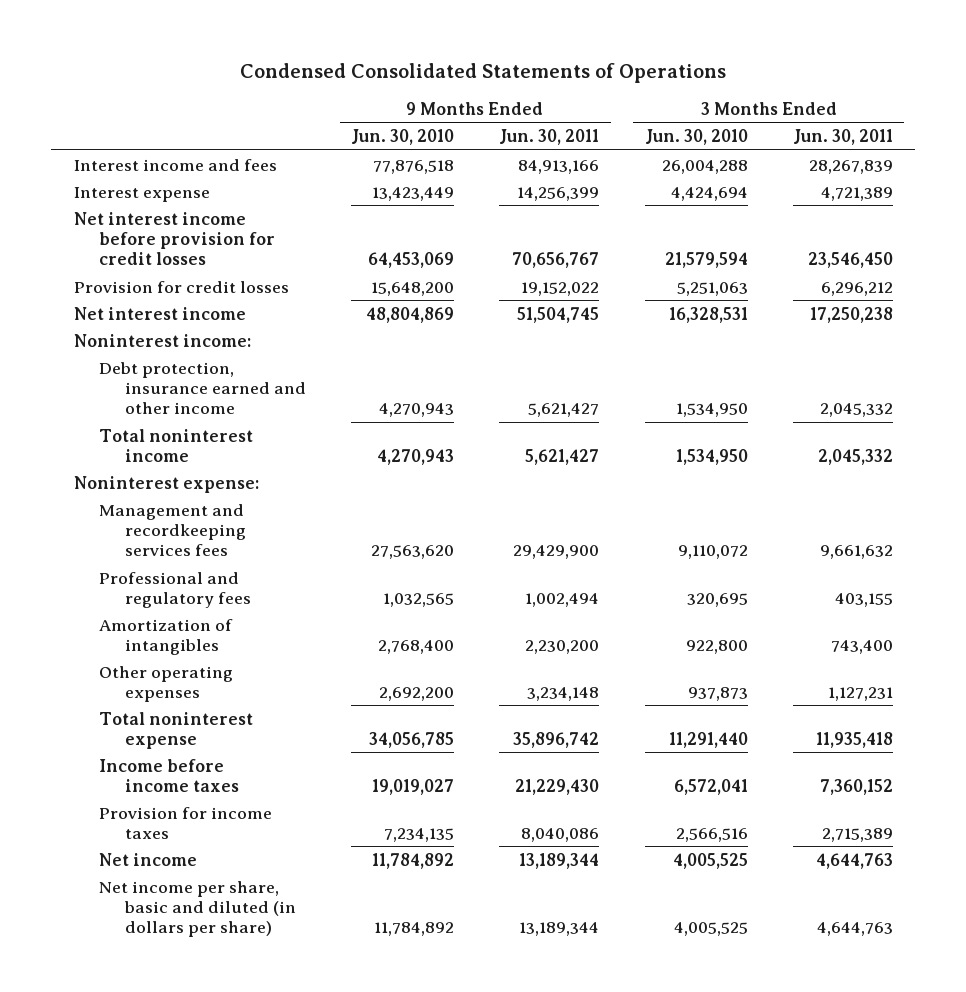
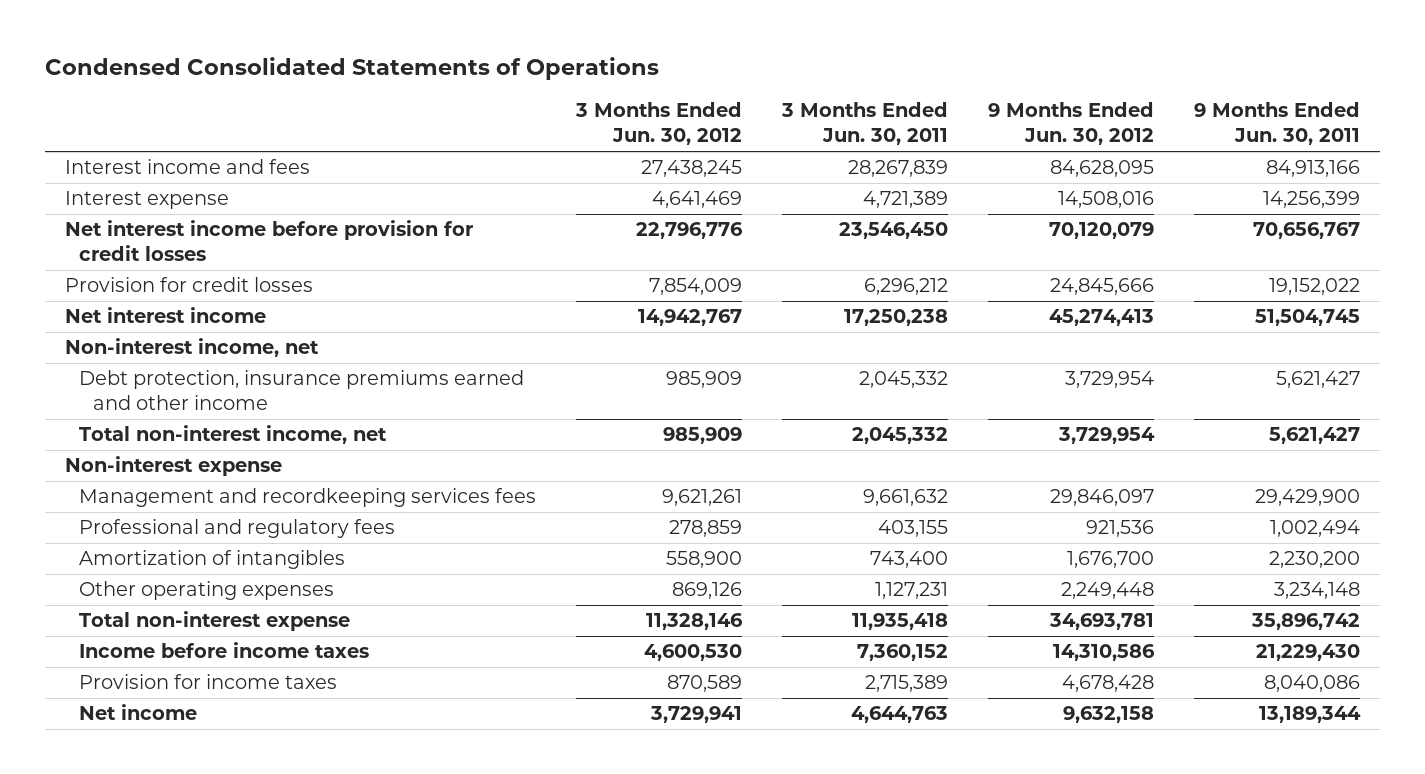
- | 9 Months Ended Jun. 30, 2010 | 9 Months Ended Jun. 30, 2011 | 3 Months Ended Jun. 30, 2010 | 3 Months Ended Jun. 30, 2011
+ | 3 Months Ended Jun. 30, 2012 | 3 Months Ended Jun. 30, 2011 | 9 Months Ended Jun. 30, 2012 | 9 Months Ended Jun. 30, 2011
- Noninterest income:
- Debt protection, insurance earned and other income | 4,270,943 | 5,621,427 | 1,534,950 | 2,045,332
- Total noninterest income | 4,270,943 | 5,621,427 | 1,534,950 | 2,045,332
- Noninterest expense:
+ Non-interest income, net
+ Debt protection, insurance premiums earned and other income | 985,909 | 2,045,332 | 3,729,954 | 5,621,427
+ Total non-interest income, net | 985,909 | 2,045,332 | 3,729,954 | 5,621,427
+ Non-interest expense
- Total noninterest expense | 34,056,785 | 35,896,742 | 11,291,440 | 11,935,418
+ Total non-interest expense | 11,328,146 | 11,935,418 | 34,693,781 | 35,896,742
- Net income per share, basic and diluted (in dollars per share) | 11,784,892 | 13,189,344 | 4,005,525 | 4,644,763

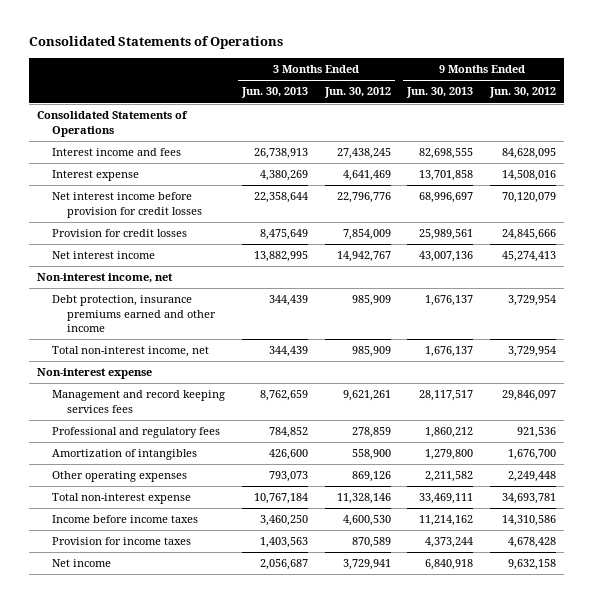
- Condensed Consolidated Statements of Operations
+ Consolidated Statements of Operations
- | 3 Months Ended Jun. 30, 2012 | 3 Months Ended Jun. 30, 2011 | 9 Months Ended Jun. 30, 2012 | 9 Months Ended Jun. 30, 2011
+ | 3 Months Ended Jun. 30, 2013 | 3 Months Ended Jun. 30, 2012 | 9 Months Ended Jun. 30, 2013 | 9 Months Ended Jun. 30, 2012
+ Consolidated Statements of Operations
- Management and recordkeeping services fees | 9,621,261 | 9,661,632 | 29,846,097 | 29,429,900
+ Management and record keeping services fees | 8,762,659 | 9,621,261 | 28,117,517 | 29,846,097

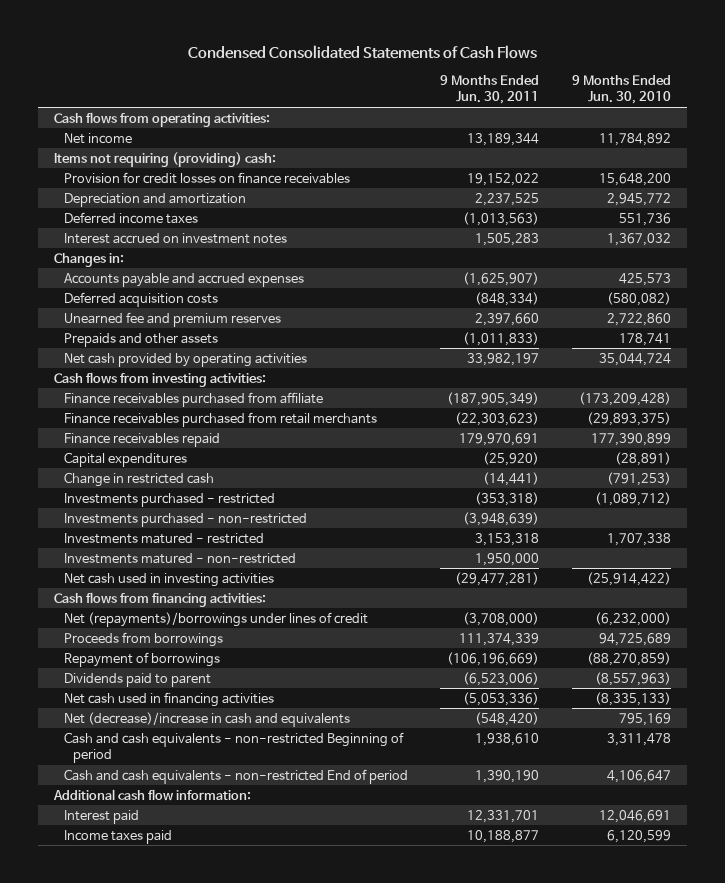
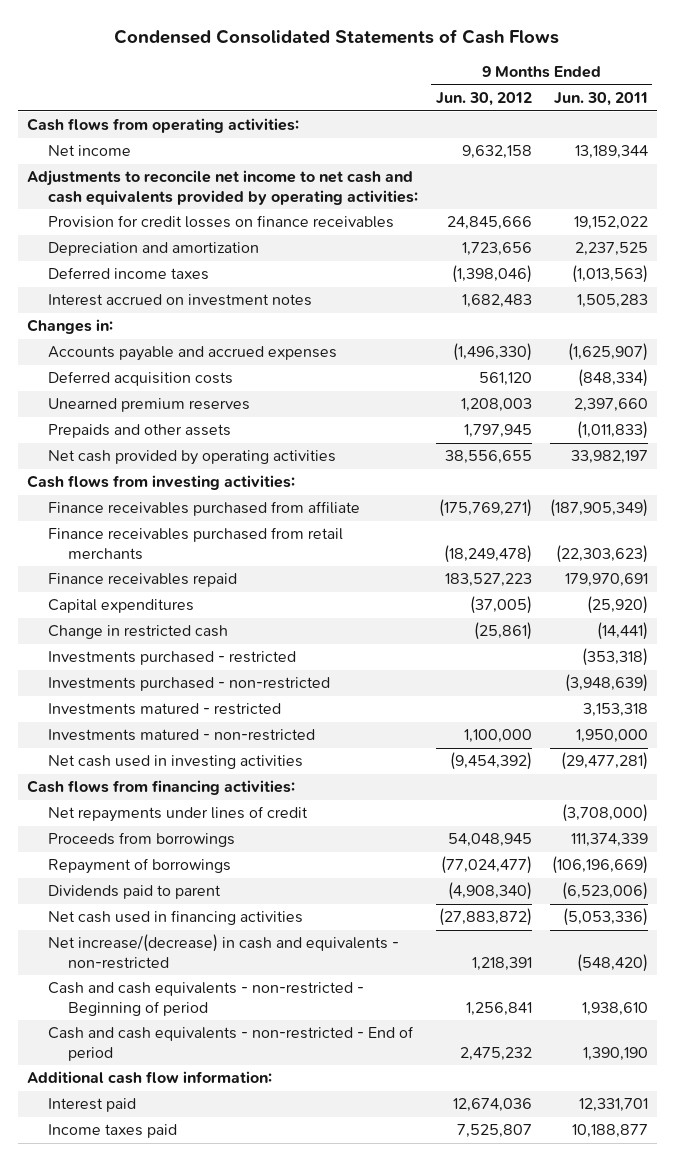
- | 9 Months Ended Jun. 30, 2011 | 9 Months Ended Jun. 30, 2010
+ | 9 Months Ended Jun. 30, 2012 | 9 Months Ended Jun. 30, 2011
- Items not requiring (providing) cash:
+ Adjustments to reconcile net income to net cash and cash equivalents provided by operating activities:
- Unearned fee and premium reserves | 2,397,660 | 2,722,860
+ Unearned premium reserves | 1,208,003 | 2,397,660
- Net (repayments)/borrowings under lines of credit | (3,708,000) | (6,232,000)
+ Net repayments under lines of credit | | (3,708,000)
- Net (decrease)/increase in cash and equivalents | (548,420) | 795,169
- Cash and cash equivalents - non-restricted Beginning of period | 1,938,610 | 3,311,478
- Cash and cash equivalents - non-restricted End of period | 1,390,190 | 4,106,647
+ Net increase/(decrease) in cash and equivalents - non-restricted | 1,218,391 | (548,420)
+ Cash and cash equivalents - non-restricted - Beginning of period | 1,256,841 | 1,938,610
+ Cash and cash equivalents - non-restricted - End of period | 2,475,232 | 1,390,190

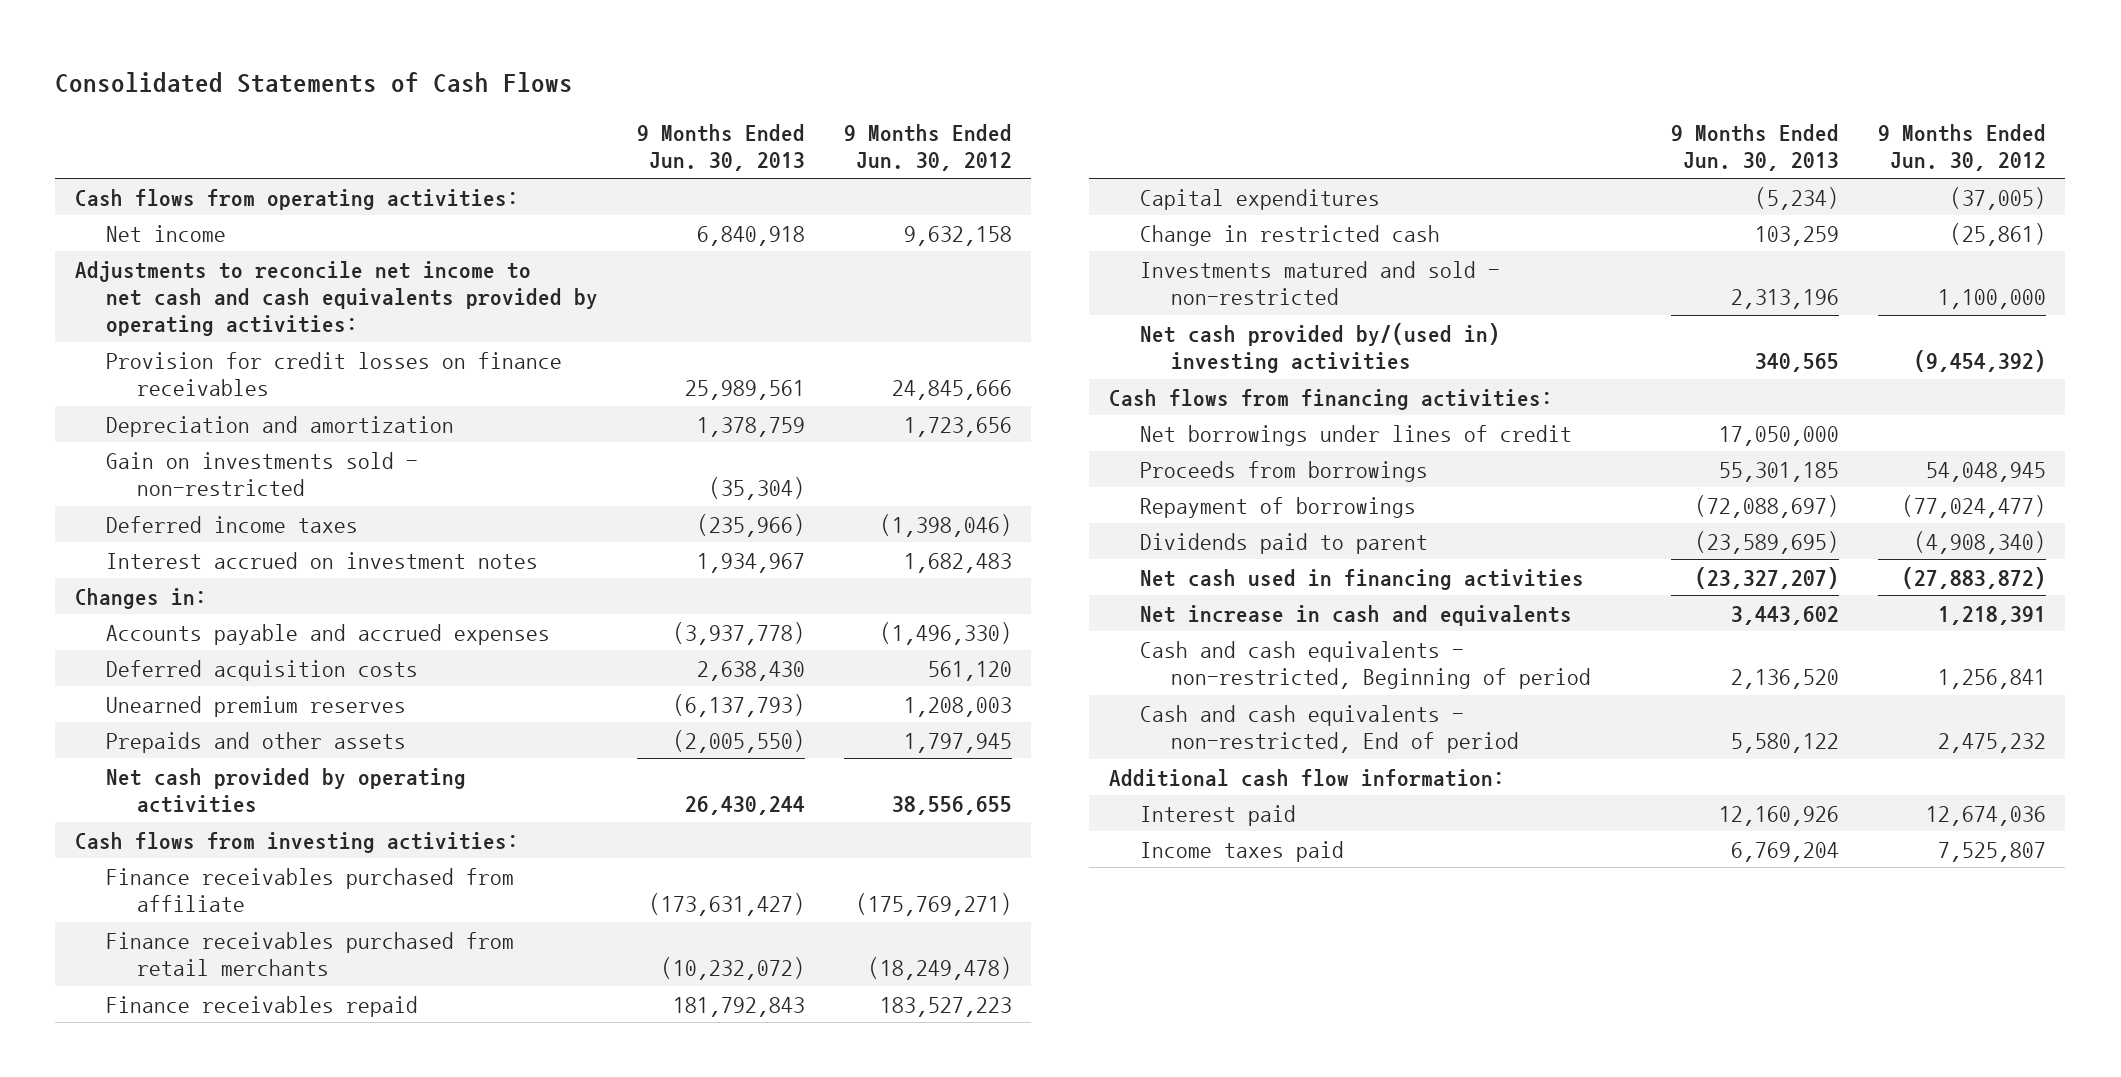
- Condensed Consolidated Statements of Cash Flows
+ Consolidated Statements of Cash Flows
- | 9 Months Ended Jun. 30, 2012 | 9 Months Ended Jun. 30, 2011
+ | 9 Months Ended Jun. 30, 2013 | 9 Months Ended Jun. 30, 2012
+ Gain on investments sold - non-restricted | (35,304) |
- Investments purchased - restricted | | (353,318)
- Investments purchased - non-restricted | | (3,948,639)
- Investments matured - restricted | | 3,153,318
- Investments matured - non-restricted | 1,100,000 | 1,950,000
- Net cash used in investing activities | (9,454,392) | (29,477,281)
+ Investments matured and sold - non-restricted | 2,313,196 | 1,100,000
+ Net cash provided by/(used in) investing activities | 340,565 | (9,454,392)
- Net repayments under lines of credit | | (3,708,000)
+ Net borrowings under lines of credit | 17,050,000 |
- Net increase/(decrease) in cash and equivalents - non-restricted | 1,218,391 | (548,420)
- Cash and cash equivalents - non-restricted - Beginning of period | 1,256,841 | 1,938,610
- Cash and cash equivalents - non-restricted - End of period | 2,475,232 | 1,390,190
+ Net increase in cash and equivalents | 3,443,602 | 1,218,391
+ Cash and cash equivalents - non-restricted, Beginning of period | 2,136,520 | 1,256,841
+ Cash and cash equivalents - non-restricted, End of period | 5,580,122 | 2,475,232

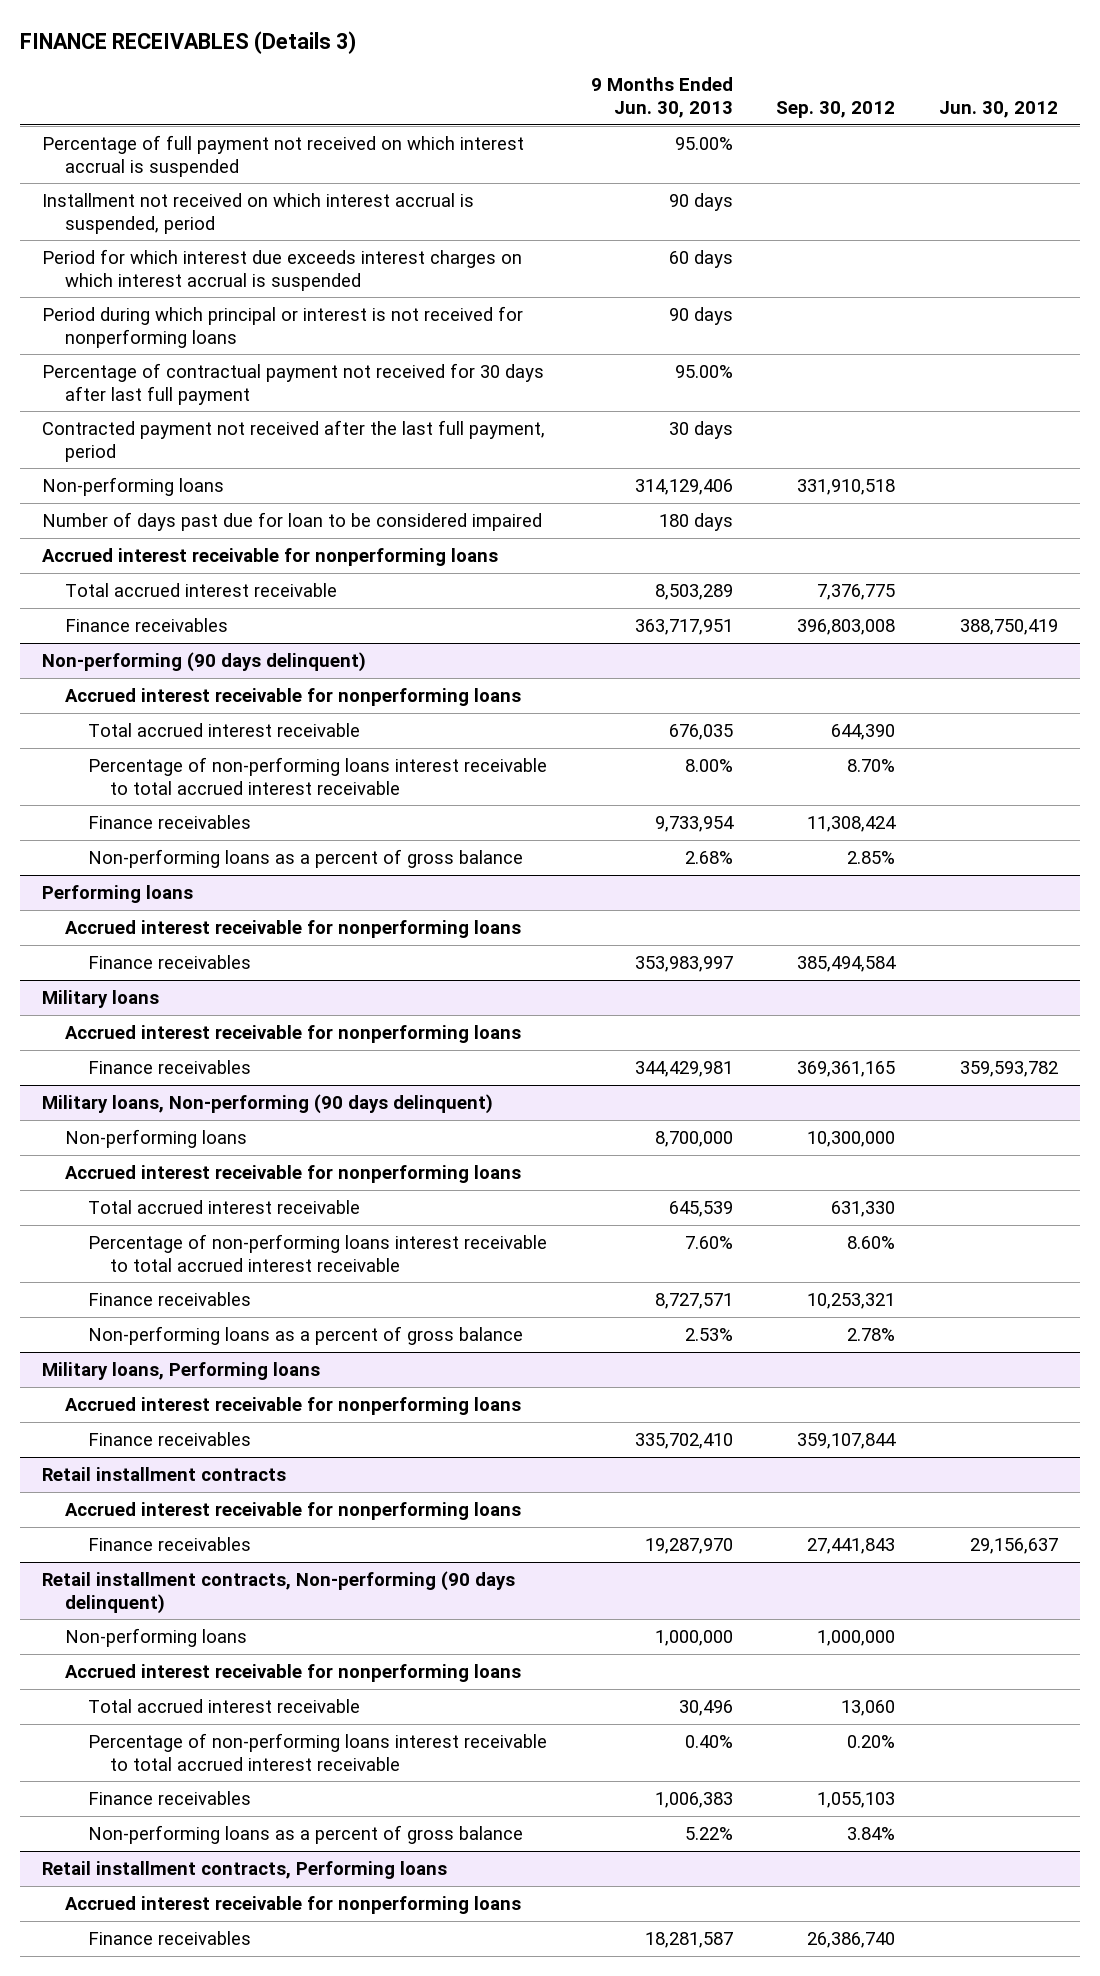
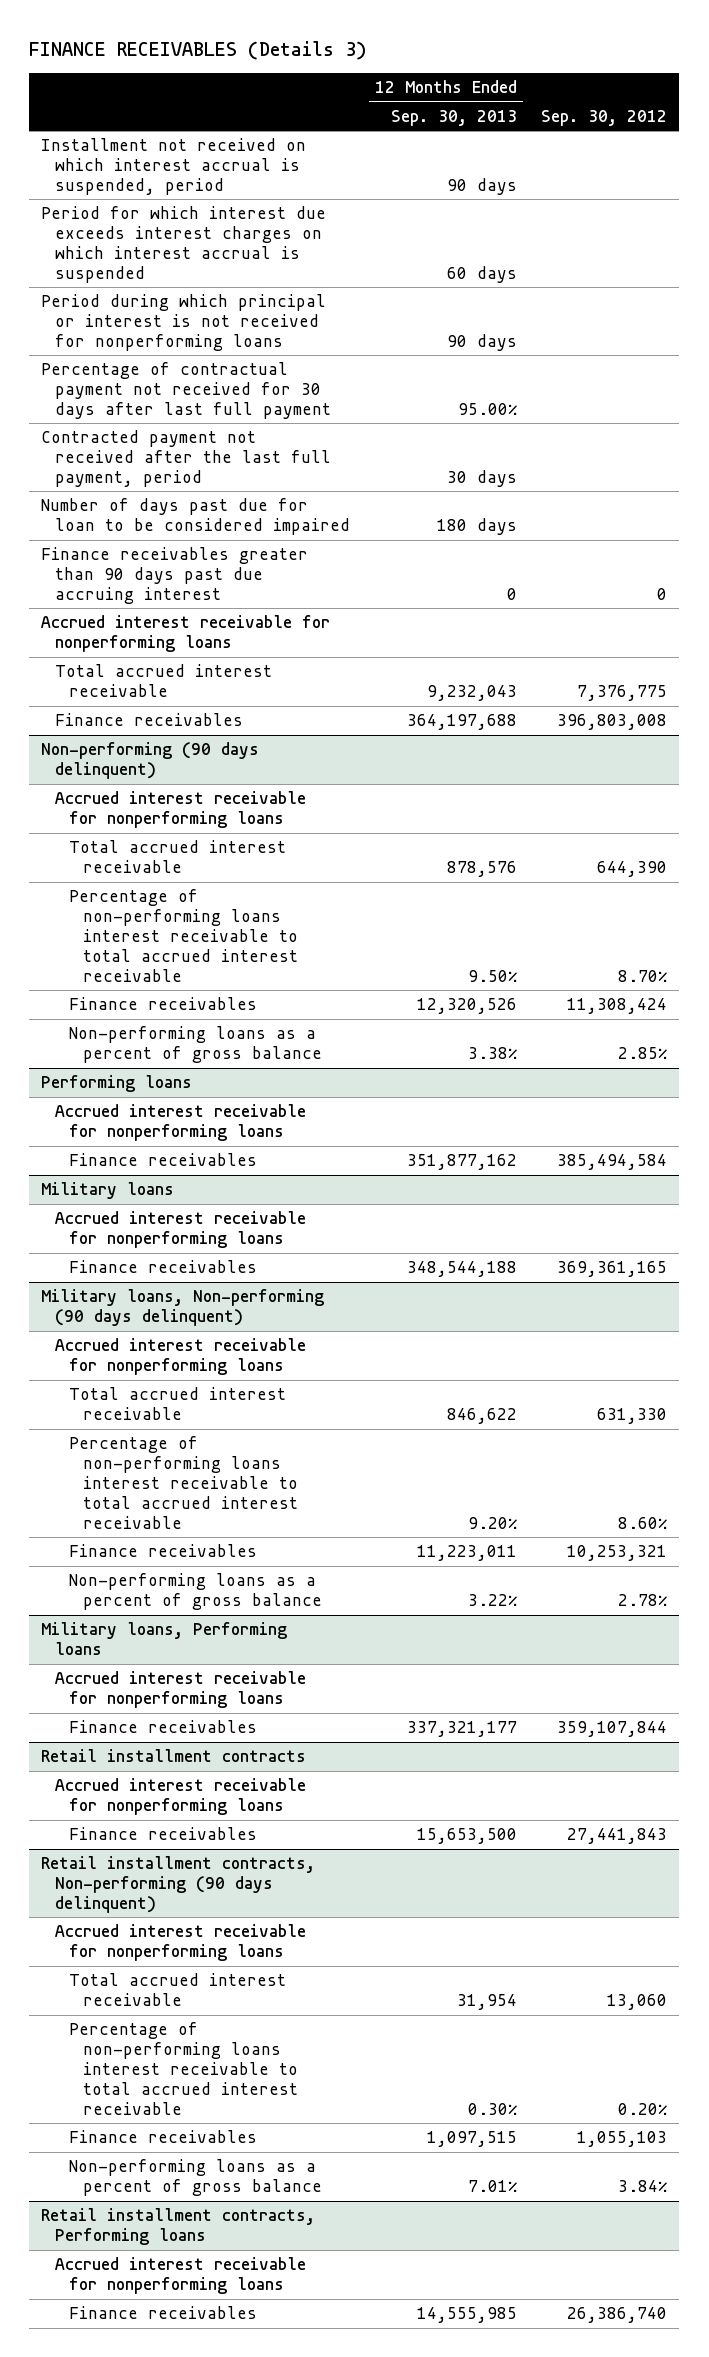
- | 9 Months Ended Jun. 30, 2013 | Sep. 30, 2012 | Jun. 30, 2012
+ | 12 Months Ended Sep. 30, 2013 | Sep. 30, 2012
- Percentage of full payment not received on which interest accrual is suspended | 95.00% | |
- Non-performing loans | 314,129,406 | 331,910,518 |
+ Finance receivables greater than 90 days past due accruing interest | 0 | 0
@ Military loans, Non-performing (90 days delinquent)
- Non-performing loans | 8,700,000 | 10,300,000 |
@ Retail installment contracts, Non-performing (90 days delinquent)
- Non-performing loans | 1,000,000 | 1,000,000 |

